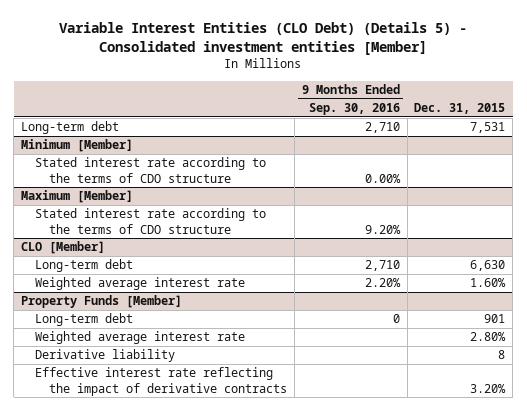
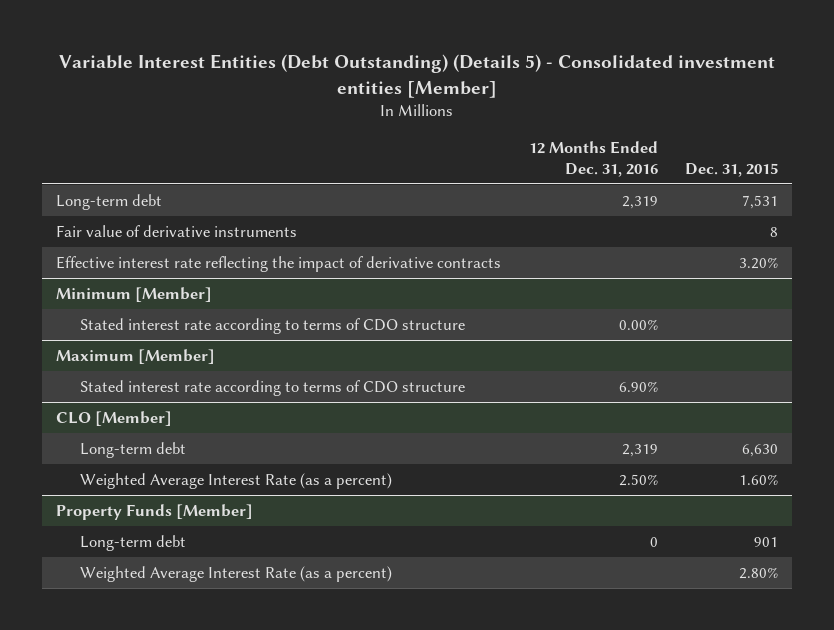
- Variable Interest Entities (CLO Debt) (Details 5) - Consolidated investment entities [Member]
+ Variable Interest Entities (Debt Outstanding) (Details 5) - Consolidated investment entities [Member]
- | 9 Months Ended Sep. 30, 2016 | Dec. 31, 2015
+ | 12 Months Ended Dec. 31, 2016 | Dec. 31, 2015
+ Fair value of derivative instruments | | 8
+ Effective interest rate reflecting the impact of derivative contracts | | 3.20%
@ Minimum [Member]
- Stated interest rate according to the terms of CDO structure | 0.00% |
+ Stated interest rate according to terms of CDO structure | 0.00% |
@ Maximum [Member]
- Stated interest rate according to the terms of CDO structure | 9.20% |
+ Stated interest rate according to terms of CDO structure | 6.90% |
@ CLO [Member]
- Weighted average interest rate | 2.20% | 1.60%
+ Weighted Average Interest Rate (as a percent) | 2.50% | 1.60%
@ Property Funds [Member]
- Weighted average interest rate | | 2.80%
- Derivative liability | | 8
- Effective interest rate reflecting the impact of derivative contracts | | 3.20%
+ Weighted Average Interest Rate (as a percent) | | 2.80%

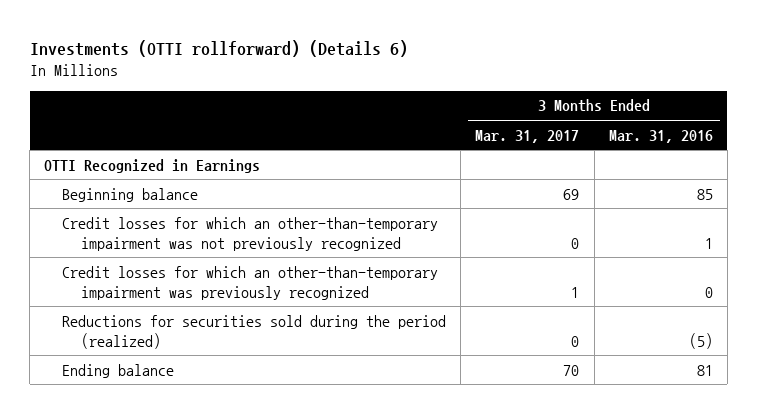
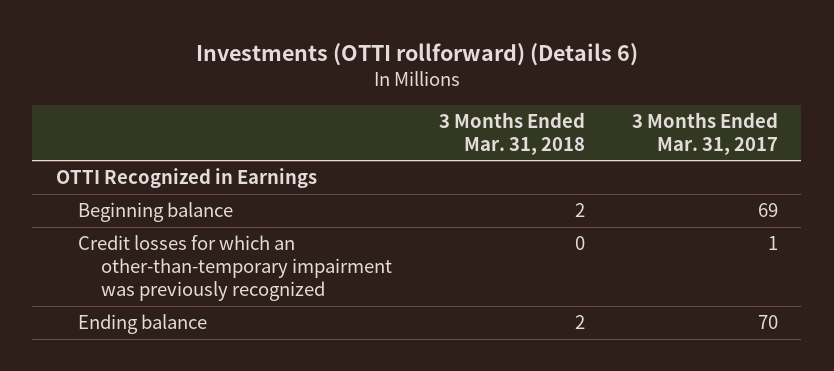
- | 3 Months Ended Mar. 31, 2017 | 3 Months Ended Mar. 31, 2016
+ | 3 Months Ended Mar. 31, 2018 | 3 Months Ended Mar. 31, 2017
- Credit losses for which an other-than-temporary impairment was not previously recognized | 0 | 1
- Reductions for securities sold during the period (realized) | 0 | (5)

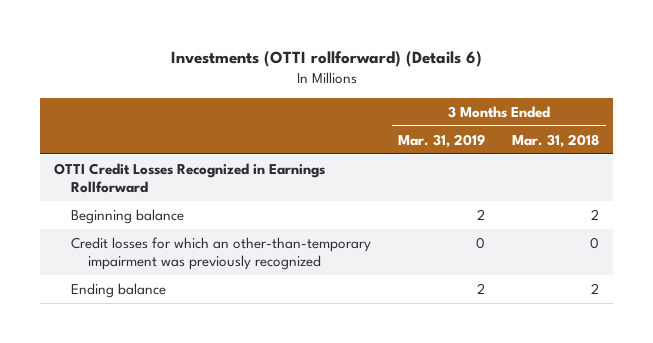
- | 3 Months Ended Mar. 31, 2018 | 3 Months Ended Mar. 31, 2017
+ | 3 Months Ended Mar. 31, 2019 | 3 Months Ended Mar. 31, 2018
- OTTI Recognized in Earnings
+ OTTI Credit Losses Recognized in Earnings Rollforward

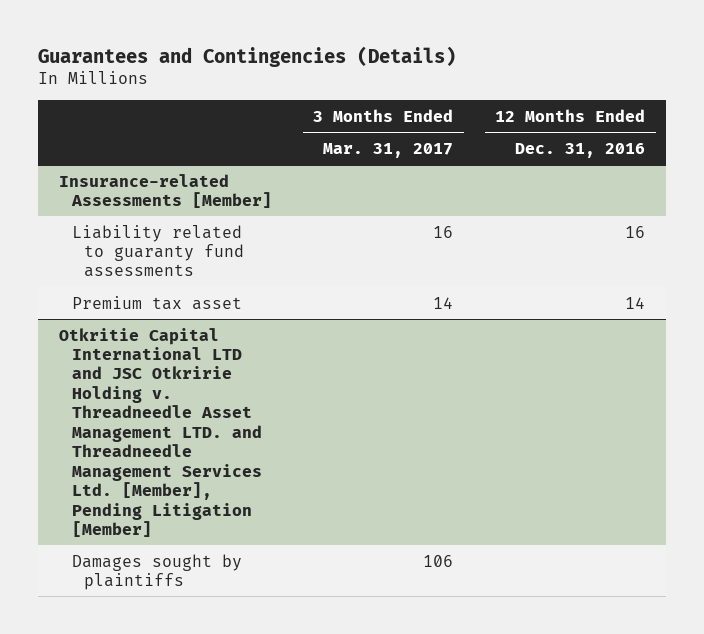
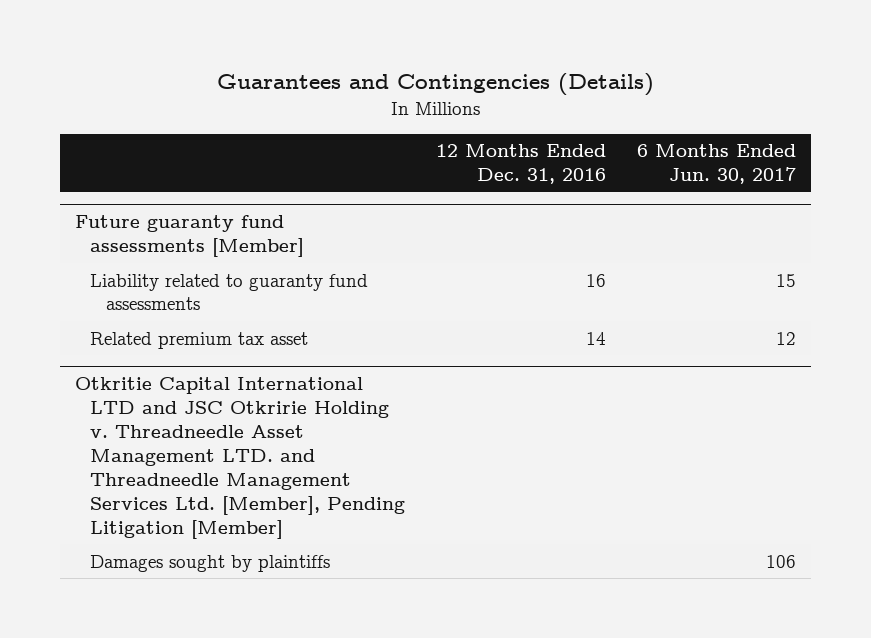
- | 3 Months Ended Mar. 31, 2017 | 12 Months Ended Dec. 31, 2016
+ | 12 Months Ended Dec. 31, 2016 | 6 Months Ended Jun. 30, 2017
- Insurance-related Assessments [Member]
+ Future guaranty fund assessments [Member]
- Premium tax asset | 14 | 14
+ Related premium tax asset | 14 | 12

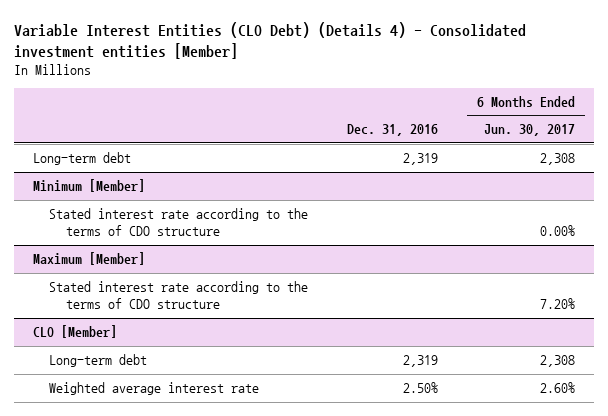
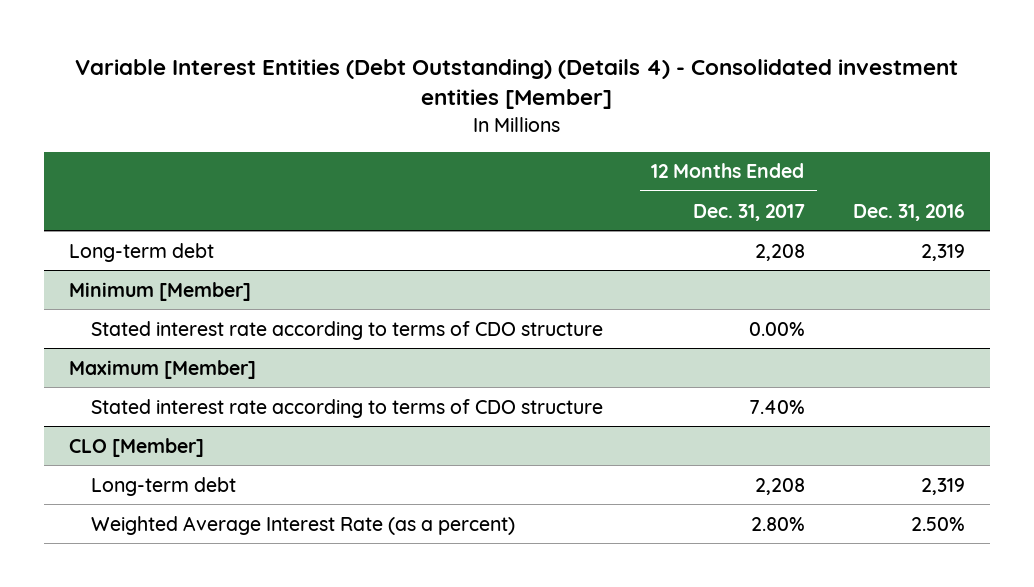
- Variable Interest Entities (CLO Debt) (Details 4) - Consolidated investment entities [Member]
+ Variable Interest Entities (Debt Outstanding) (Details 4) - Consolidated investment entities [Member]
- | Dec. 31, 2016 | 6 Months Ended Jun. 30, 2017
+ | 12 Months Ended Dec. 31, 2017 | Dec. 31, 2016
@ Minimum [Member]
- Stated interest rate according to the terms of CDO structure | | 0.00%
+ Stated interest rate according to terms of CDO structure | 0.00% |
@ Maximum [Member]
- Stated interest rate according to the terms of CDO structure | | 7.20%
+ Stated interest rate according to terms of CDO structure | 7.40% |
@ CLO [Member]
- Weighted average interest rate | 2.50% | 2.60%
+ Weighted Average Interest Rate (as a percent) | 2.80% | 2.50%

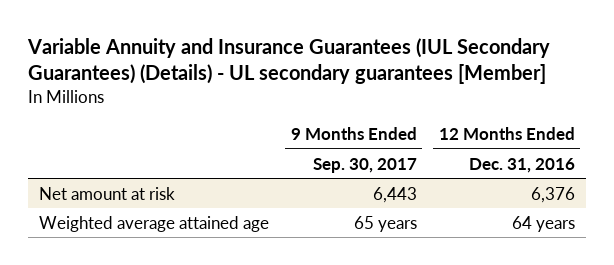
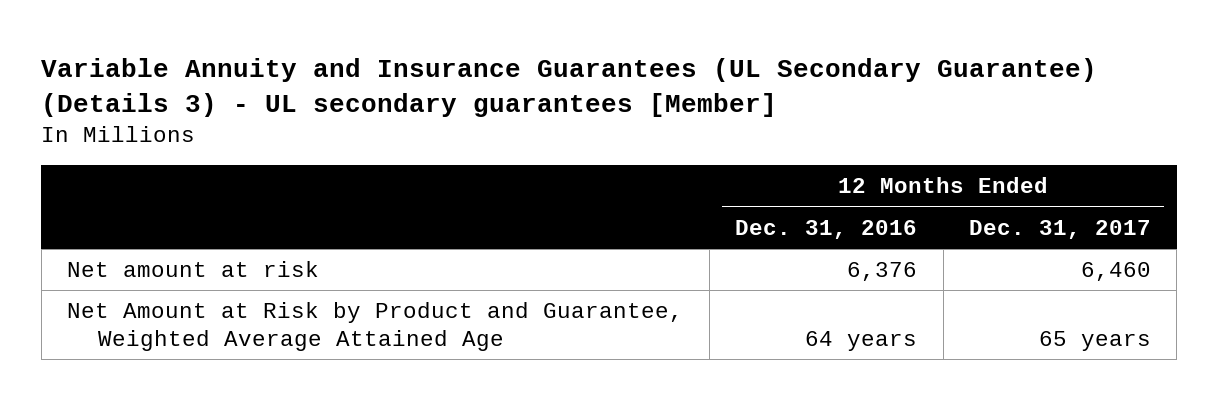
- Variable Annuity and Insurance Guarantees (IUL Secondary Guarantees) (Details) - UL secondary guarantees [Member]
+ Variable Annuity and Insurance Guarantees (UL Secondary Guarantee) (Details 3) - UL secondary guarantees [Member]
- | 9 Months Ended Sep. 30, 2017 | 12 Months Ended Dec. 31, 2016
+ | 12 Months Ended Dec. 31, 2016 | 12 Months Ended Dec. 31, 2017
- Weighted average attained age | 65 years | 64 years
+ Net Amount at Risk by Product and Guarantee, Weighted Average Attained Age | 64 years | 65 years

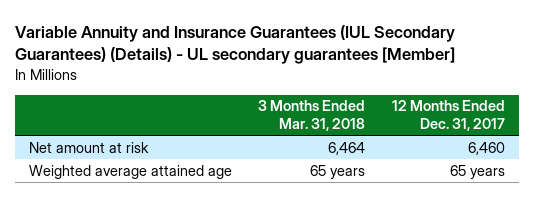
- Variable Annuity and Insurance Guarantees (UL Secondary Guarantee) (Details 3) - UL secondary guarantees [Member]
+ Variable Annuity and Insurance Guarantees (IUL Secondary Guarantees) (Details) - UL secondary guarantees [Member]
- | 12 Months Ended Dec. 31, 2016 | 12 Months Ended Dec. 31, 2017
+ | 3 Months Ended Mar. 31, 2018 | 12 Months Ended Dec. 31, 2017
- Net Amount at Risk by Product and Guarantee, Weighted Average Attained Age | 64 years | 65 years
+ Weighted average attained age | 65 years | 65 years

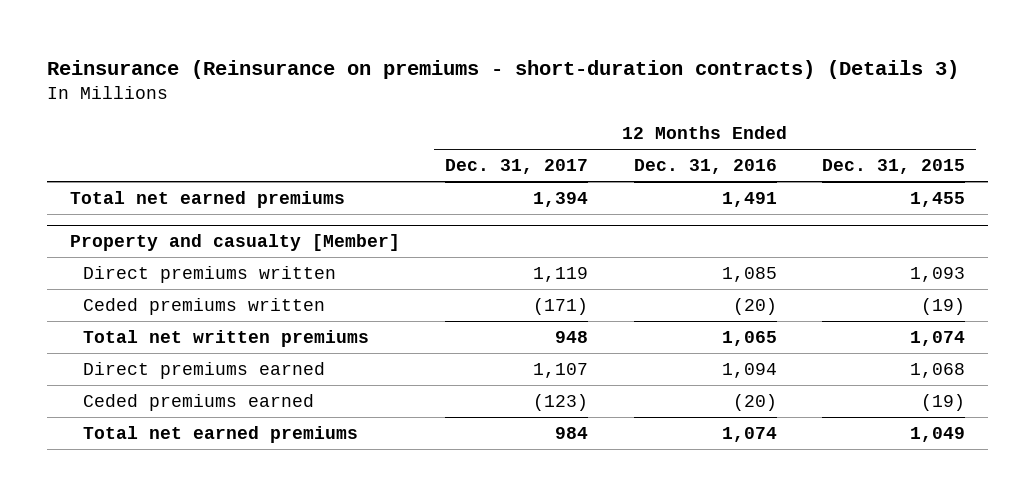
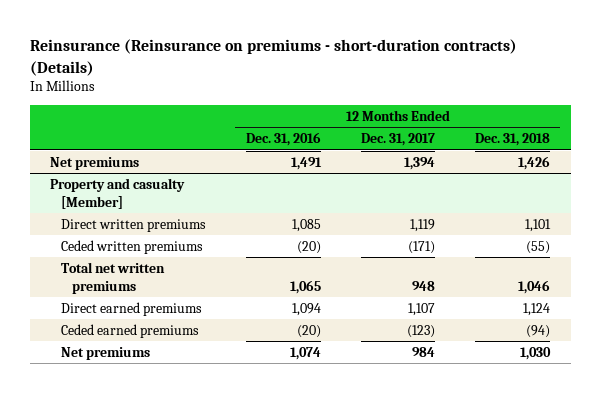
- Reinsurance (Reinsurance on premiums - short-duration contracts) (Details 3)
+ Reinsurance (Reinsurance on premiums - short-duration contracts) (Details)
- | 12 Months Ended Dec. 31, 2017 | 12 Months Ended Dec. 31, 2016 | 12 Months Ended Dec. 31, 2015
+ | 12 Months Ended Dec. 31, 2016 | 12 Months Ended Dec. 31, 2017 | 12 Months Ended Dec. 31, 2018
- Total net earned premiums | 1,394 | 1,491 | 1,455
+ Net premiums | 1,491 | 1,394 | 1,426
@ Property and casualty [Member]
- Direct premiums written | 1,119 | 1,085 | 1,093
- Ceded premiums written | (171) | (20) | (19)
+ Direct written premiums | 1,085 | 1,119 | 1,101
+ Ceded written premiums | (20) | (171) | (55)
- Direct premiums earned | 1,107 | 1,094 | 1,068
- Ceded premiums earned | (123) | (20) | (19)
- Total net earned premiums | 984 | 1,074 | 1,049
+ Direct earned premiums | 1,094 | 1,107 | 1,124
+ Ceded earned premiums | (20) | (123) | (94)
+ Net premiums | 1,074 | 984 | 1,030

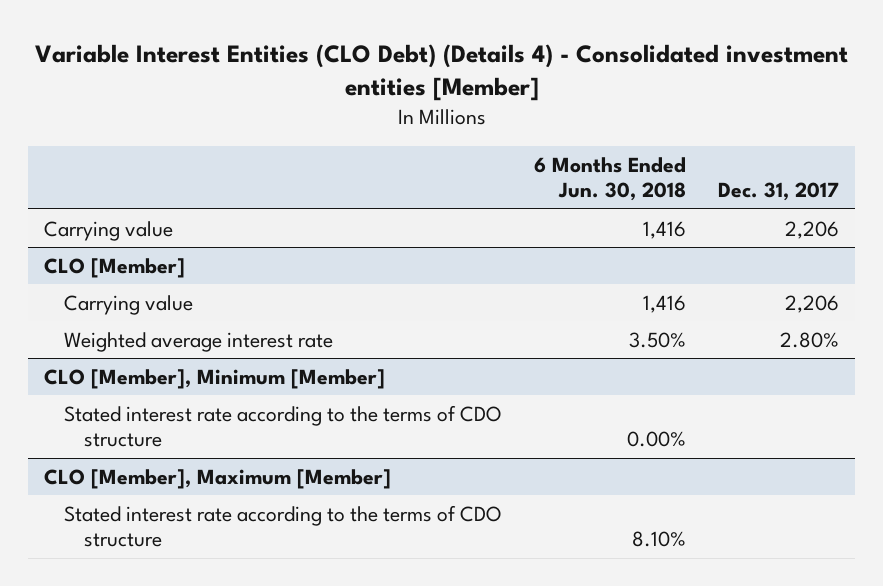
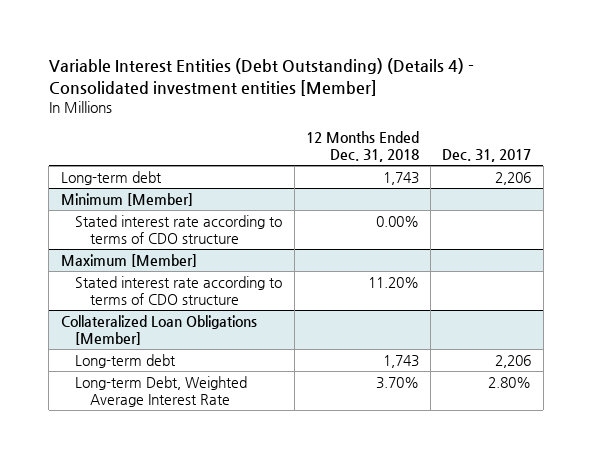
- Variable Interest Entities (CLO Debt) (Details 4) - Consolidated investment entities [Member]
+ Variable Interest Entities (Debt Outstanding) (Details 4) - Consolidated investment entities [Member]
- | 6 Months Ended Jun. 30, 2018 | Dec. 31, 2017
+ | 12 Months Ended Dec. 31, 2018 | Dec. 31, 2017
- Carrying value | 1,416 | 2,206
- CLO [Member]
- Carrying value | 1,416 | 2,206
- Weighted average interest rate | 3.50% | 2.80%
- CLO [Member], Minimum [Member]
- Stated interest rate according to the terms of CDO structure | 0.00% |
- CLO [Member], Maximum [Member]
- Stated interest rate according to the terms of CDO structure | 8.10% |
+ Long-term debt | 1,743 | 2,206
+ Minimum [Member]
+ Stated interest rate according to terms of CDO structure | 0.00% |
+ Maximum [Member]
+ Stated interest rate according to terms of CDO structure | 11.20% |
+ Collateralized Loan Obligations [Member]
+ Long-term debt | 1,743 | 2,206
+ Long-term Debt, Weighted Average Interest Rate | 3.70% | 2.80%

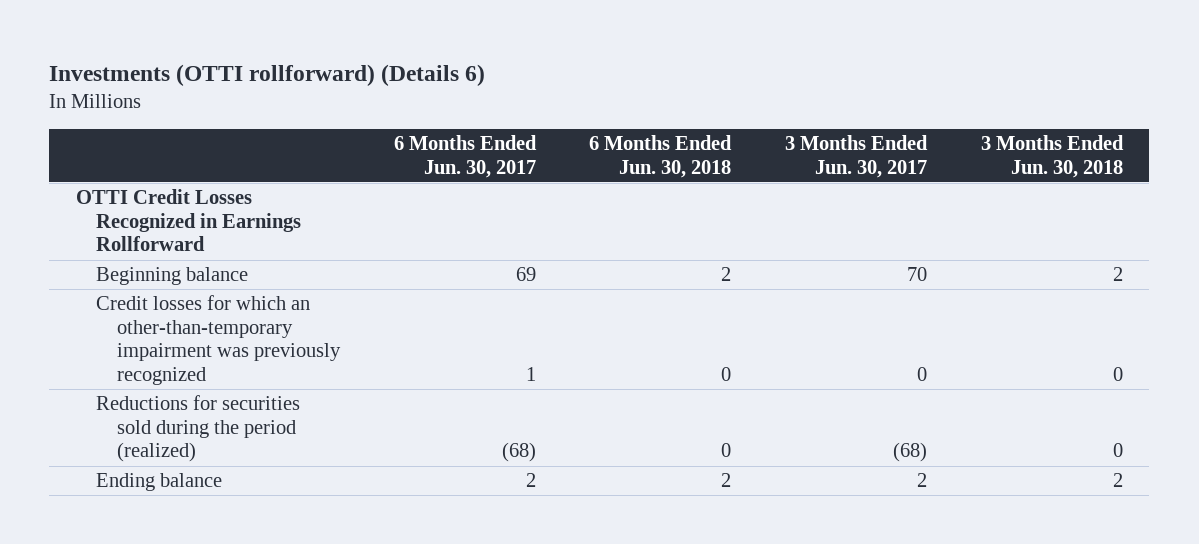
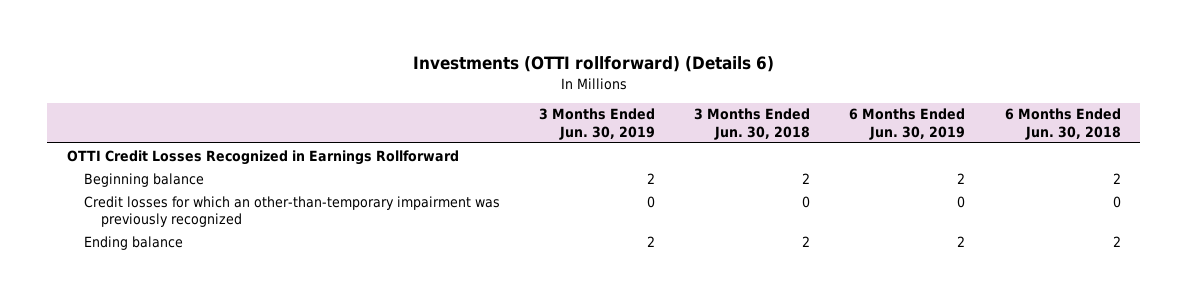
- | 6 Months Ended Jun. 30, 2017 | 6 Months Ended Jun. 30, 2018 | 3 Months Ended Jun. 30, 2017 | 3 Months Ended Jun. 30, 2018
+ | 3 Months Ended Jun. 30, 2019 | 3 Months Ended Jun. 30, 2018 | 6 Months Ended Jun. 30, 2019 | 6 Months Ended Jun. 30, 2018
- Reductions for securities sold during the period (realized) | (68) | 0 | (68) | 0

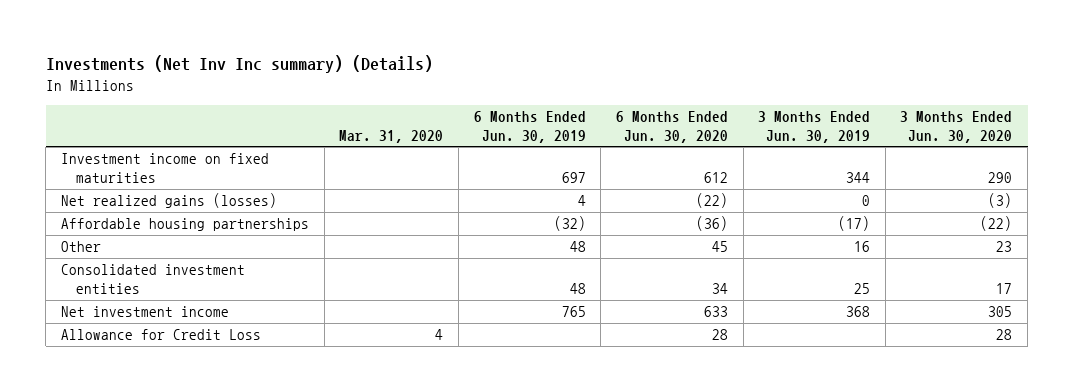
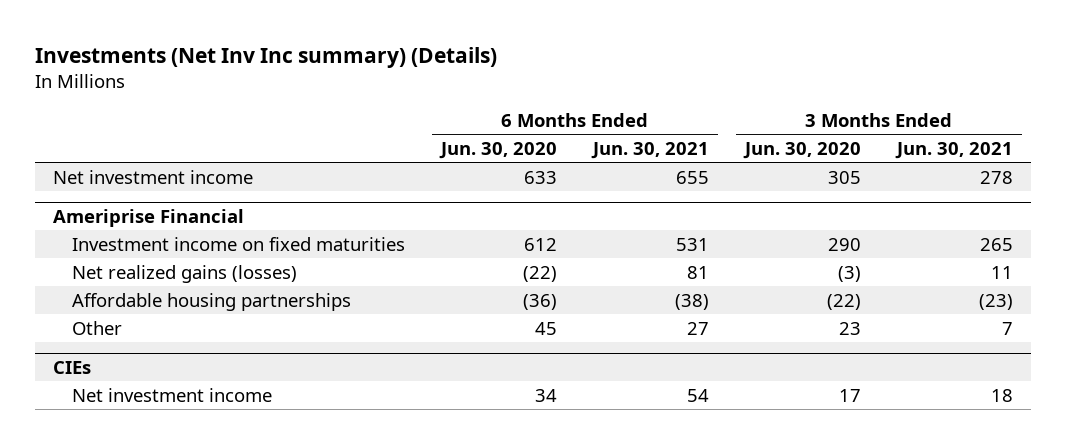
- | Mar. 31, 2020 | 6 Months Ended Jun. 30, 2019 | 6 Months Ended Jun. 30, 2020 | 3 Months Ended Jun. 30, 2019 | 3 Months Ended Jun. 30, 2020
+ | 6 Months Ended Jun. 30, 2020 | 6 Months Ended Jun. 30, 2021 | 3 Months Ended Jun. 30, 2020 | 3 Months Ended Jun. 30, 2021
moved up: Net investment income | 633 | 655 | 305 | 278
+ Ameriprise Financial
- Consolidated investment entities | | 48 | 34 | 25 | 17
- Allowance for Credit Loss | 4 | | 28 | | 28
+ CIEs
+ Net investment income | 34 | 54 | 17 | 18

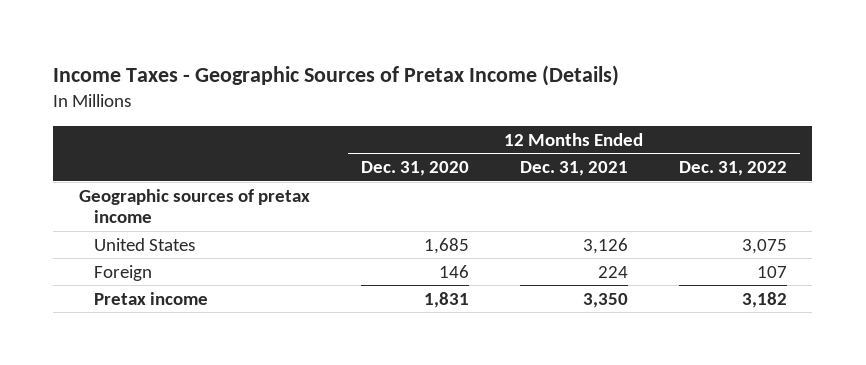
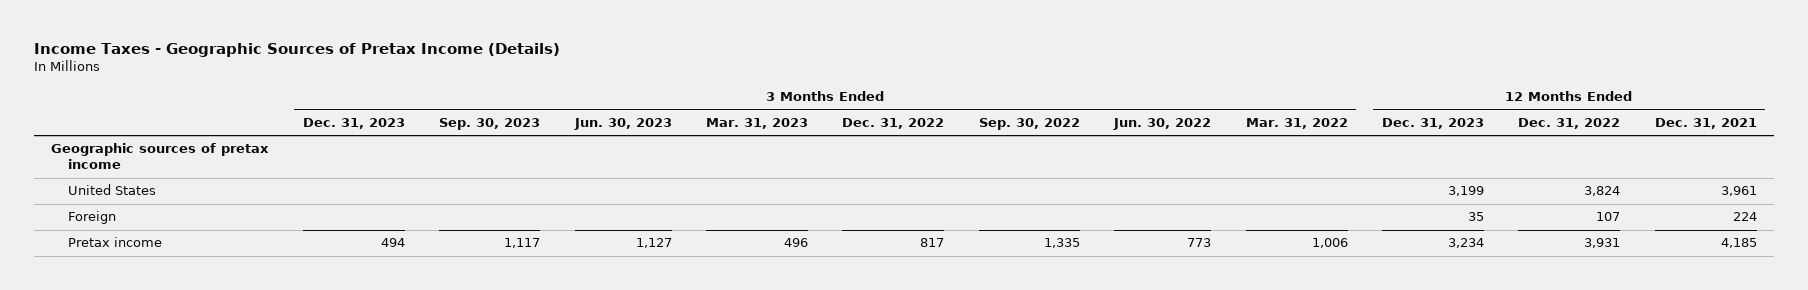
- | 12 Months Ended Dec. 31, 2020 | 12 Months Ended Dec. 31, 2021 | 12 Months Ended Dec. 31, 2022
+ | 3 Months Ended Dec. 31, 2023 | 3 Months Ended Sep. 30, 2023 | 3 Months Ended Jun. 30, 2023 | 3 Months Ended Mar. 31, 2023 | 3 Months Ended Dec. 31, 2022 | 3 Months Ended Sep. 30, 2022 | 3 Months Ended Jun. 30, 2022 | 3 Months Ended Mar. 31, 2022 | 12 Months Ended Dec. 31, 2023 | 12 Months Ended Dec. 31, 2022 | 12 Months Ended Dec. 31, 2021
- United States | 1,685 | 3,126 | 3,075
+ United States | | | | | | | | | 3,199 | 3,824 | 3,961
- Pretax income | 1,831 | 3,350 | 3,182
+ Pretax income | 494 | 1,117 | 1,127 | 496 | 817 | 1,335 | 773 | 1,006 | 3,234 | 3,931 | 4,185

